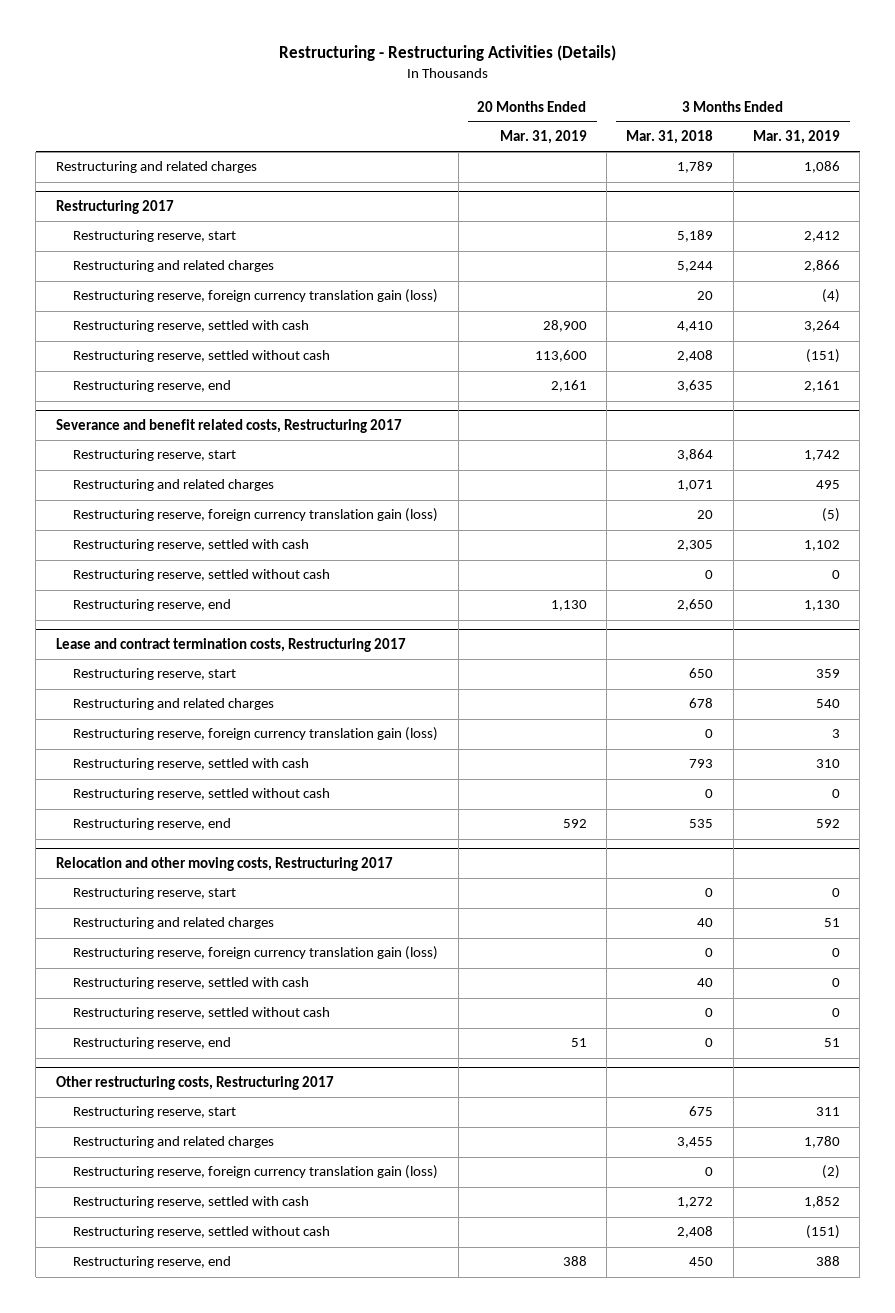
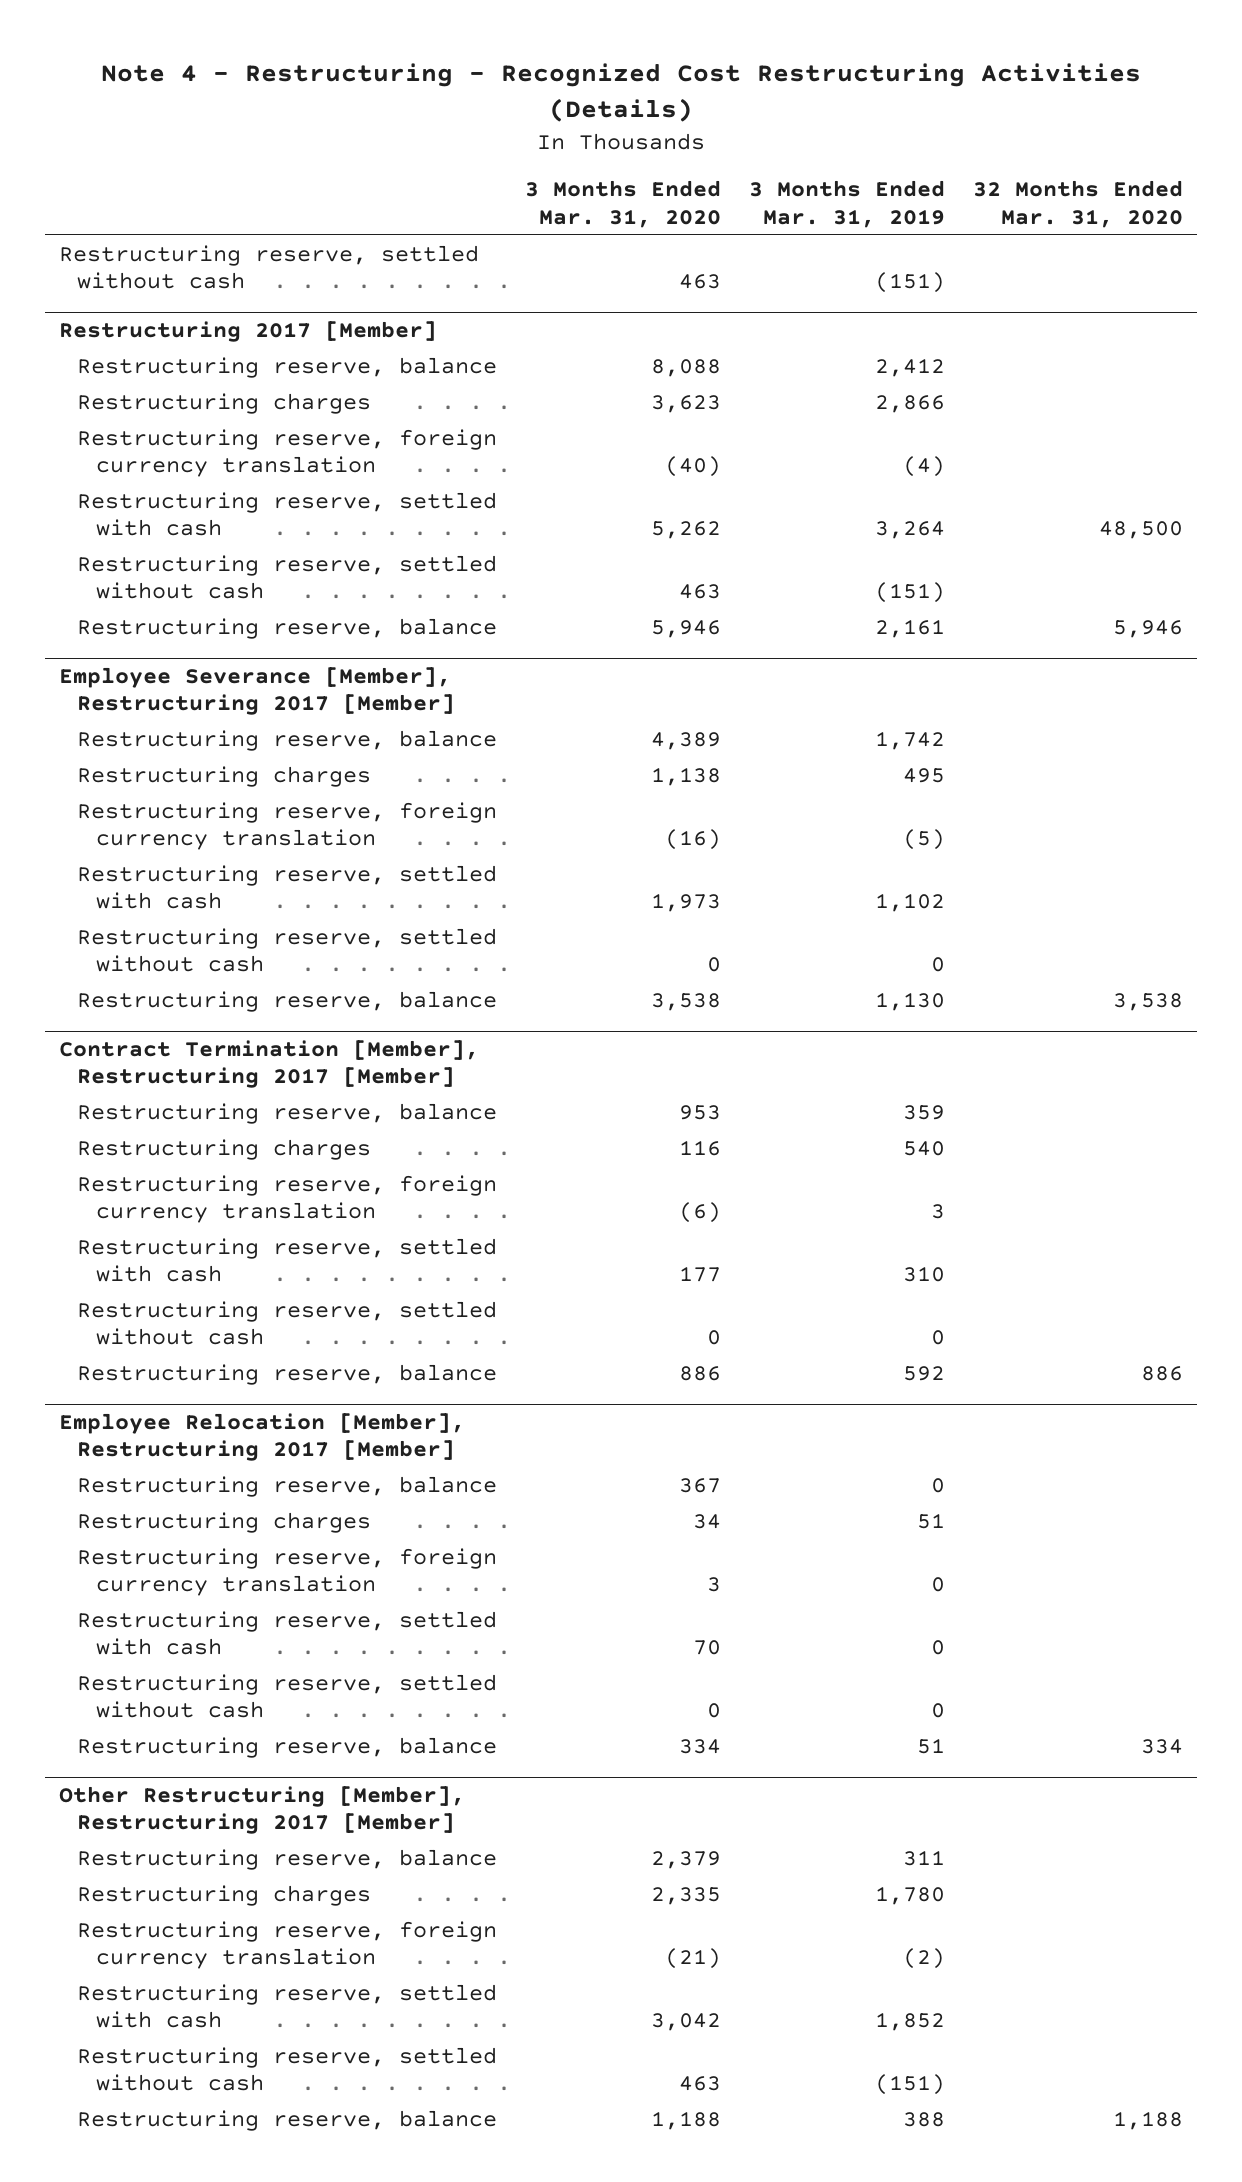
- Restructuring - Restructuring Activities (Details)
+ Note 4 - Restructuring - Recognized Cost Restructuring Activities (Details)
- | 20 Months Ended Mar. 31, 2019 | 3 Months Ended Mar. 31, 2018 | 3 Months Ended Mar. 31, 2019
+ | 3 Months Ended Mar. 31, 2020 | 3 Months Ended Mar. 31, 2019 | 32 Months Ended Mar. 31, 2020
- Restructuring and related charges | | 1,789 | 1,086
- Restructuring 2017
- Restructuring reserve, start | | 5,189 | 2,412
- Restructuring and related charges | | 5,244 | 2,866
- Restructuring reserve, foreign currency translation gain (loss) | | 20 | (4)
+ Restructuring reserve, settled without cash | 463 | (151) |
+ Restructuring 2017 [Member]
+ Restructuring reserve, balance | 8,088 | 2,412 |
+ Restructuring charges | 3,623 | 2,866 |
+ Restructuring reserve, foreign currency translation | (40) | (4) |
- Restructuring reserve, end | 2,161 | 3,635 | 2,161
- Severance and benefit related costs, Restructuring 2017
- Restructuring reserve, start | | 3,864 | 1,742
- Restructuring and related charges | | 1,071 | 495
- Restructuring reserve, foreign currency translation gain (loss) | | 20 | (5)
+ Restructuring reserve, balance | 5,946 | 2,161 | 5,946
+ Employee Severance [Member], Restructuring 2017 [Member]
+ Restructuring reserve, balance | 4,389 | 1,742 |
+ Restructuring charges | 1,138 | 495 |
+ Restructuring reserve, foreign currency translation | (16) | (5) |
- Restructuring reserve, end | 1,130 | 2,650 | 1,130
- Lease and contract termination costs, Restructuring 2017
- Restructuring reserve, start | | 650 | 359
- Restructuring and related charges | | 678 | 540
- Restructuring reserve, foreign currency translation gain (loss) | | 0 | 3
+ Restructuring reserve, balance | 3,538 | 1,130 | 3,538
+ Contract Termination [Member], Restructuring 2017 [Member]
+ Restructuring reserve, balance | 953 | 359 |
+ Restructuring charges | 116 | 540 |
+ Restructuring reserve, foreign currency translation | (6) | 3 |
- Restructuring reserve, end | 592 | 535 | 592
- Relocation and other moving costs, Restructuring 2017
- Restructuring reserve, start | | 0 | 0
- Restructuring and related charges | | 40 | 51
- Restructuring reserve, foreign currency translation gain (loss) | | 0 | 0
+ Restructuring reserve, balance | 886 | 592 | 886
+ Employee Relocation [Member], Restructuring 2017 [Member]
+ Restructuring reserve, balance | 367 | 0 |
+ Restructuring charges | 34 | 51 |
+ Restructuring reserve, foreign currency translation | 3 | 0 |
- Restructuring reserve, end | 51 | 0 | 51
- Other restructuring costs, Restructuring 2017
- Restructuring reserve, start | | 675 | 311
- Restructuring and related charges | | 3,455 | 1,780
- Restructuring reserve, foreign currency translation gain (loss) | | 0 | (2)
+ Restructuring reserve, balance | 334 | 51 | 334
+ Other Restructuring [Member], Restructuring 2017 [Member]
+ Restructuring reserve, balance | 2,379 | 311 |
+ Restructuring charges | 2,335 | 1,780 |
+ Restructuring reserve, foreign currency translation | (21) | (2) |
- Restructuring reserve, end | 388 | 450 | 388
+ Restructuring reserve, balance | 1,188 | 388 | 1,188

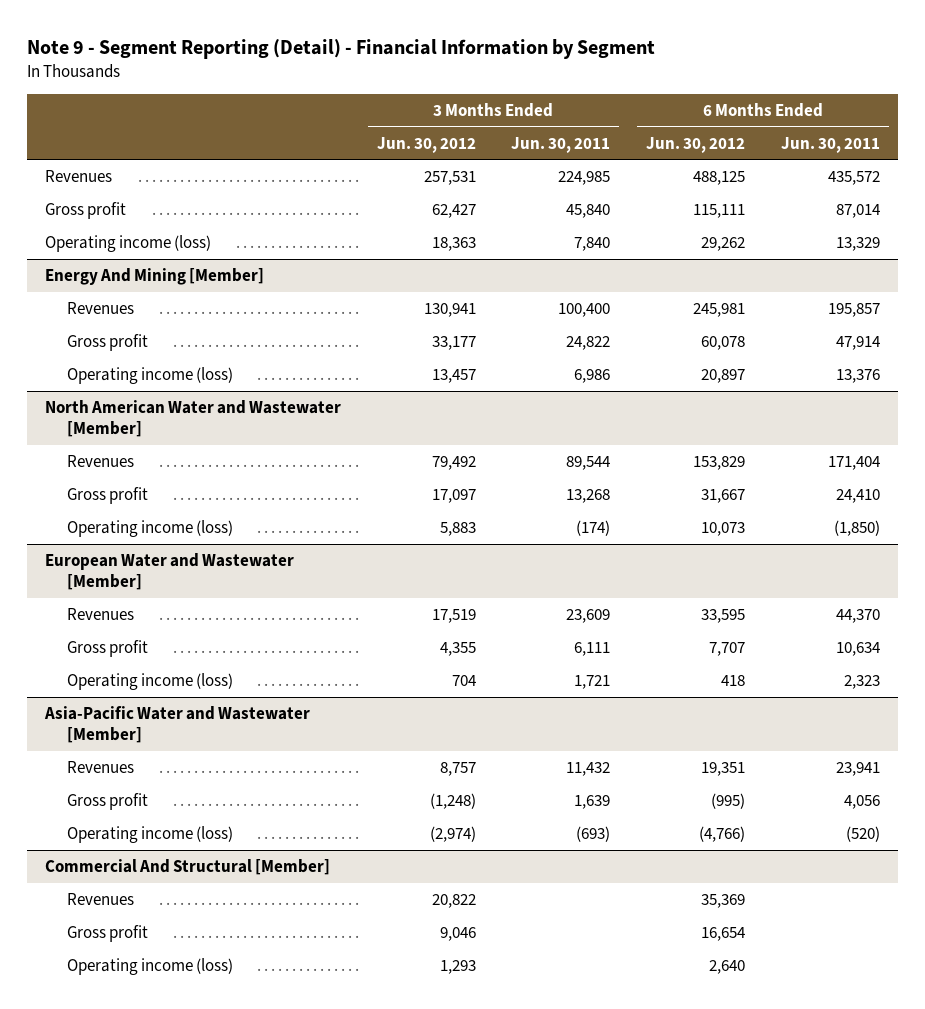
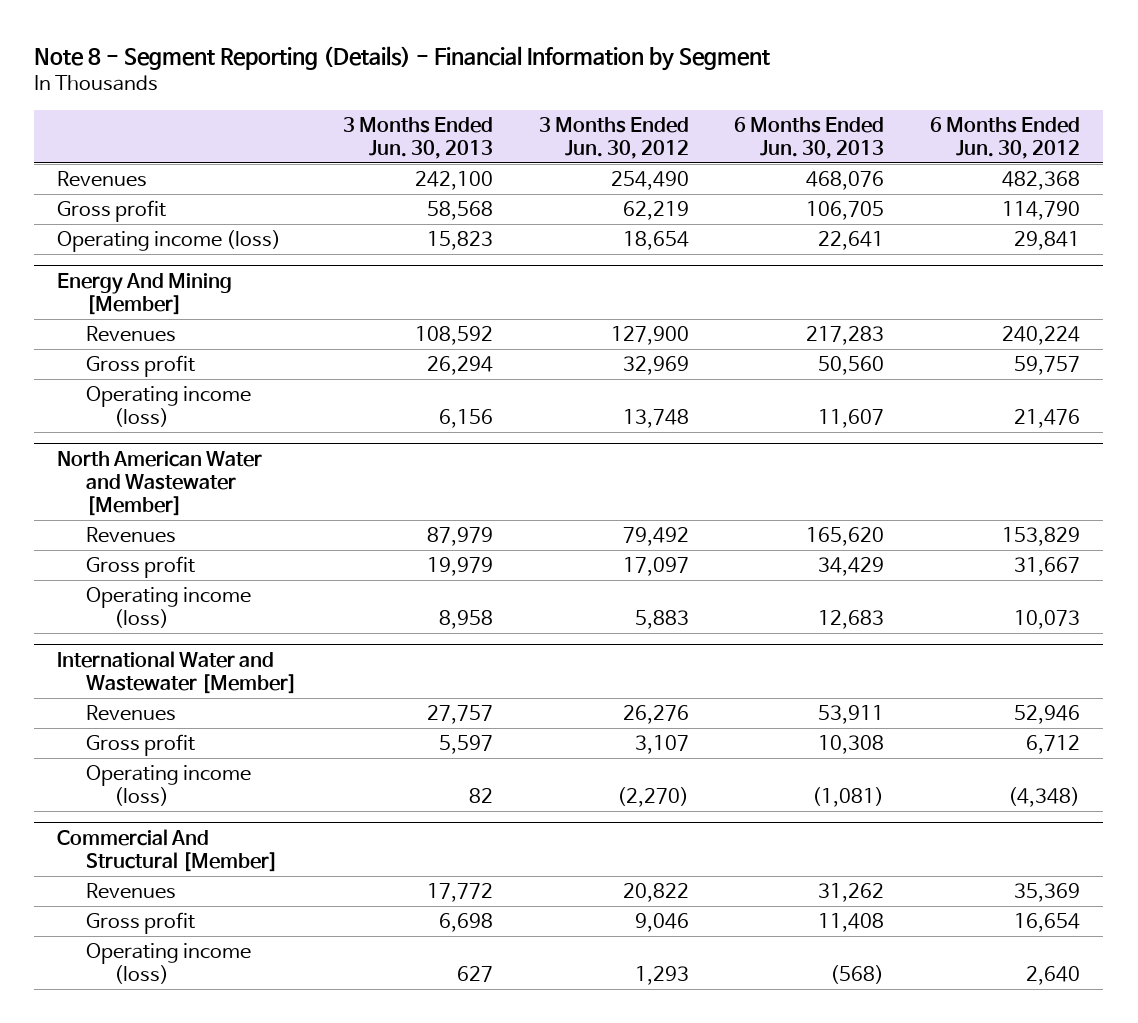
- Note 9 - Segment Reporting (Detail) - Financial Information by Segment
+ Note 8 - Segment Reporting (Details) - Financial Information by Segment
- | 3 Months Ended Jun. 30, 2012 | 3 Months Ended Jun. 30, 2011 | 6 Months Ended Jun. 30, 2012 | 6 Months Ended Jun. 30, 2011
+ | 3 Months Ended Jun. 30, 2013 | 3 Months Ended Jun. 30, 2012 | 6 Months Ended Jun. 30, 2013 | 6 Months Ended Jun. 30, 2012
- Revenues | 257,531 | 224,985 | 488,125 | 435,572
- Gross profit | 62,427 | 45,840 | 115,111 | 87,014
- Operating income (loss) | 18,363 | 7,840 | 29,262 | 13,329
+ Revenues | 242,100 | 254,490 | 468,076 | 482,368
+ Gross profit | 58,568 | 62,219 | 106,705 | 114,790
+ Operating income (loss) | 15,823 | 18,654 | 22,641 | 29,841
@ Energy And Mining [Member]
- Revenues | 130,941 | 100,400 | 245,981 | 195,857
- Gross profit | 33,177 | 24,822 | 60,078 | 47,914
- Operating income (loss) | 13,457 | 6,986 | 20,897 | 13,376
+ Revenues | 108,592 | 127,900 | 217,283 | 240,224
+ Gross profit | 26,294 | 32,969 | 50,560 | 59,757
+ Operating income (loss) | 6,156 | 13,748 | 11,607 | 21,476
- European Water and Wastewater [Member]
- Revenues | 17,519 | 23,609 | 33,595 | 44,370
- Gross profit | 4,355 | 6,111 | 7,707 | 10,634
- Operating income (loss) | 704 | 1,721 | 418 | 2,323
- Asia-Pacific Water and Wastewater [Member]
- Revenues | 8,757 | 11,432 | 19,351 | 23,941
- Gross profit | (1,248) | 1,639 | (995) | 4,056
- Operating income (loss) | (2,974) | (693) | (4,766) | (520)
+ International Water and Wastewater [Member]
+ Revenues | 27,757 | 26,276 | 53,911 | 52,946
+ Gross profit | 5,597 | 3,107 | 10,308 | 6,712
+ Operating income (loss) | 82 | (2,270) | (1,081) | (4,348)

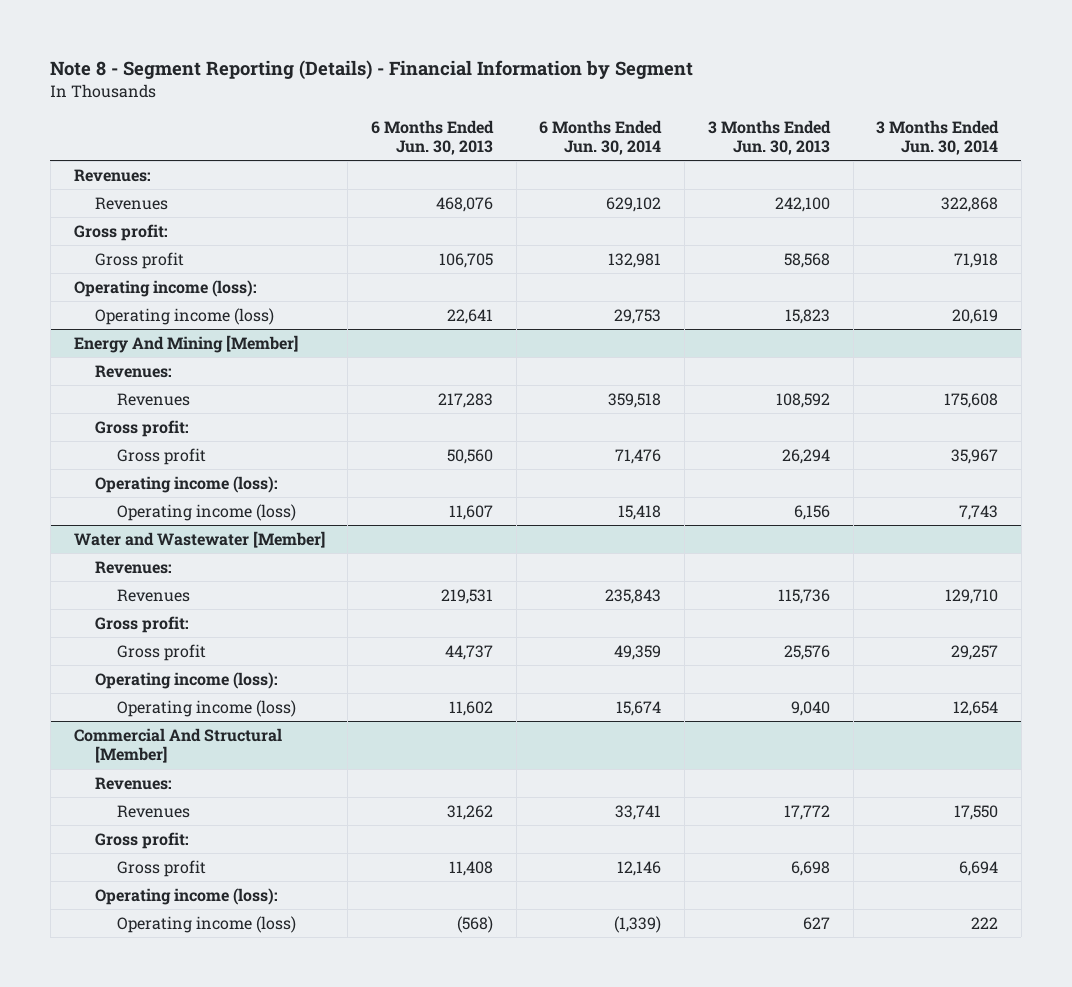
- | 3 Months Ended Jun. 30, 2013 | 3 Months Ended Jun. 30, 2012 | 6 Months Ended Jun. 30, 2013 | 6 Months Ended Jun. 30, 2012
+ | 6 Months Ended Jun. 30, 2013 | 6 Months Ended Jun. 30, 2014 | 3 Months Ended Jun. 30, 2013 | 3 Months Ended Jun. 30, 2014
+ Revenues:
+ Gross profit:
+ Operating income (loss):
@ Energy And Mining [Member]
+ Revenues:
+ Gross profit:
+ Operating income (loss):
- North American Water and Wastewater [Member]
- Revenues | 87,979 | 79,492 | 165,620 | 153,829
- Gross profit | 19,979 | 17,097 | 34,429 | 31,667
- Operating income (loss) | 8,958 | 5,883 | 12,683 | 10,073
- International Water and Wastewater [Member]
- Revenues | 27,757 | 26,276 | 53,911 | 52,946
- Gross profit | 5,597 | 3,107 | 10,308 | 6,712
- Operating income (loss) | 82 | (2,270) | (1,081) | (4,348)
+ Water and Wastewater [Member]
+ Revenues:
+ Revenues | 219,531 | 235,843 | 115,736 | 129,710
+ Gross profit:
+ Gross profit | 44,737 | 49,359 | 25,576 | 29,257
+ Operating income (loss):
+ Operating income (loss) | 11,602 | 15,674 | 9,040 | 12,654
@ Commercial And Structural [Member]
+ Revenues:
+ Gross profit:
+ Operating income (loss):

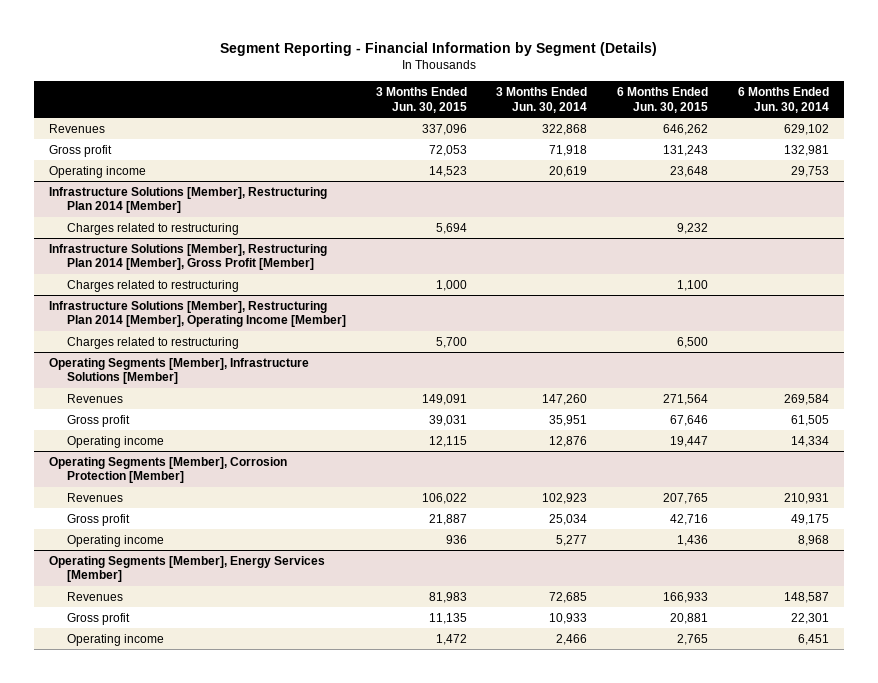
- Note 8 - Segment Reporting (Details) - Financial Information by Segment
+ Segment Reporting - Financial Information by Segment (Details)
- | 6 Months Ended Jun. 30, 2013 | 6 Months Ended Jun. 30, 2014 | 3 Months Ended Jun. 30, 2013 | 3 Months Ended Jun. 30, 2014
+ | 3 Months Ended Jun. 30, 2015 | 3 Months Ended Jun. 30, 2014 | 6 Months Ended Jun. 30, 2015 | 6 Months Ended Jun. 30, 2014
- Revenues:
- Gross profit:
- Operating income (loss):
- Operating income (loss) | 22,641 | 29,753 | 15,823 | 20,619
- Energy And Mining [Member]
- Revenues:
- Revenues | 217,283 | 359,518 | 108,592 | 175,608
- Gross profit:
- Gross profit | 50,560 | 71,476 | 26,294 | 35,967
- Operating income (loss):
- Operating income (loss) | 11,607 | 15,418 | 6,156 | 7,743
- Water and Wastewater [Member]
- Revenues:
- Revenues | 219,531 | 235,843 | 115,736 | 129,710
- Gross profit:
- Gross profit | 44,737 | 49,359 | 25,576 | 29,257
- Operating income (loss):
- Operating income (loss) | 11,602 | 15,674 | 9,040 | 12,654
- Commercial And Structural [Member]
- Revenues:
- Revenues | 31,262 | 33,741 | 17,772 | 17,550
- Gross profit:
- Gross profit | 11,408 | 12,146 | 6,698 | 6,694
- Operating income (loss):
- Operating income (loss) | (568) | (1,339) | 627 | 222
+ Operating income | 14,523 | 20,619 | 23,648 | 29,753
+ Infrastructure Solutions [Member], Restructuring Plan 2014 [Member]
+ Charges related to restructuring | 5,694 | | 9,232 |
+ Infrastructure Solutions [Member], Restructuring Plan 2014 [Member], Gross Profit [Member]
+ Charges related to restructuring | 1,000 | | 1,100 |
+ Infrastructure Solutions [Member], Restructuring Plan 2014 [Member], Operating Income [Member]
+ Charges related to restructuring | 5,700 | | 6,500 |
+ Operating Segments [Member], Infrastructure Solutions [Member]
+ Revenues | 149,091 | 147,260 | 271,564 | 269,584
+ Gross profit | 39,031 | 35,951 | 67,646 | 61,505
+ Operating income | 12,115 | 12,876 | 19,447 | 14,334
+ Operating Segments [Member], Corrosion Protection [Member]
+ Revenues | 106,022 | 102,923 | 207,765 | 210,931
+ Gross profit | 21,887 | 25,034 | 42,716 | 49,175
+ Operating income | 936 | 5,277 | 1,436 | 8,968
+ Operating Segments [Member], Energy Services [Member]
+ Revenues | 81,983 | 72,685 | 166,933 | 148,587
+ Gross profit | 11,135 | 10,933 | 20,881 | 22,301
+ Operating income | 1,472 | 2,466 | 2,765 | 6,451

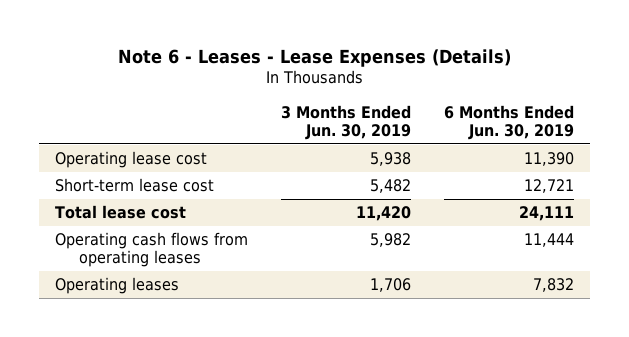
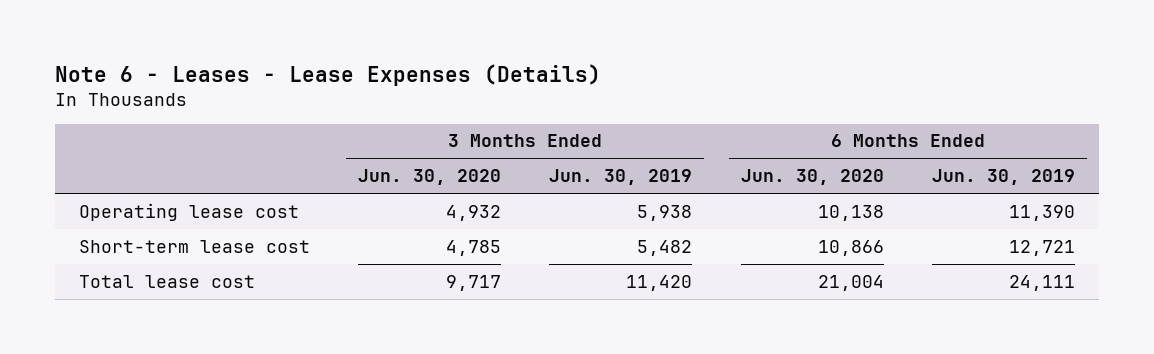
- | 3 Months Ended Jun. 30, 2019 | 6 Months Ended Jun. 30, 2019
+ | 3 Months Ended Jun. 30, 2020 | 3 Months Ended Jun. 30, 2019 | 6 Months Ended Jun. 30, 2020 | 6 Months Ended Jun. 30, 2019
- Operating cash flows from operating leases | 5,982 | 11,444
- Operating leases | 1,706 | 7,832

